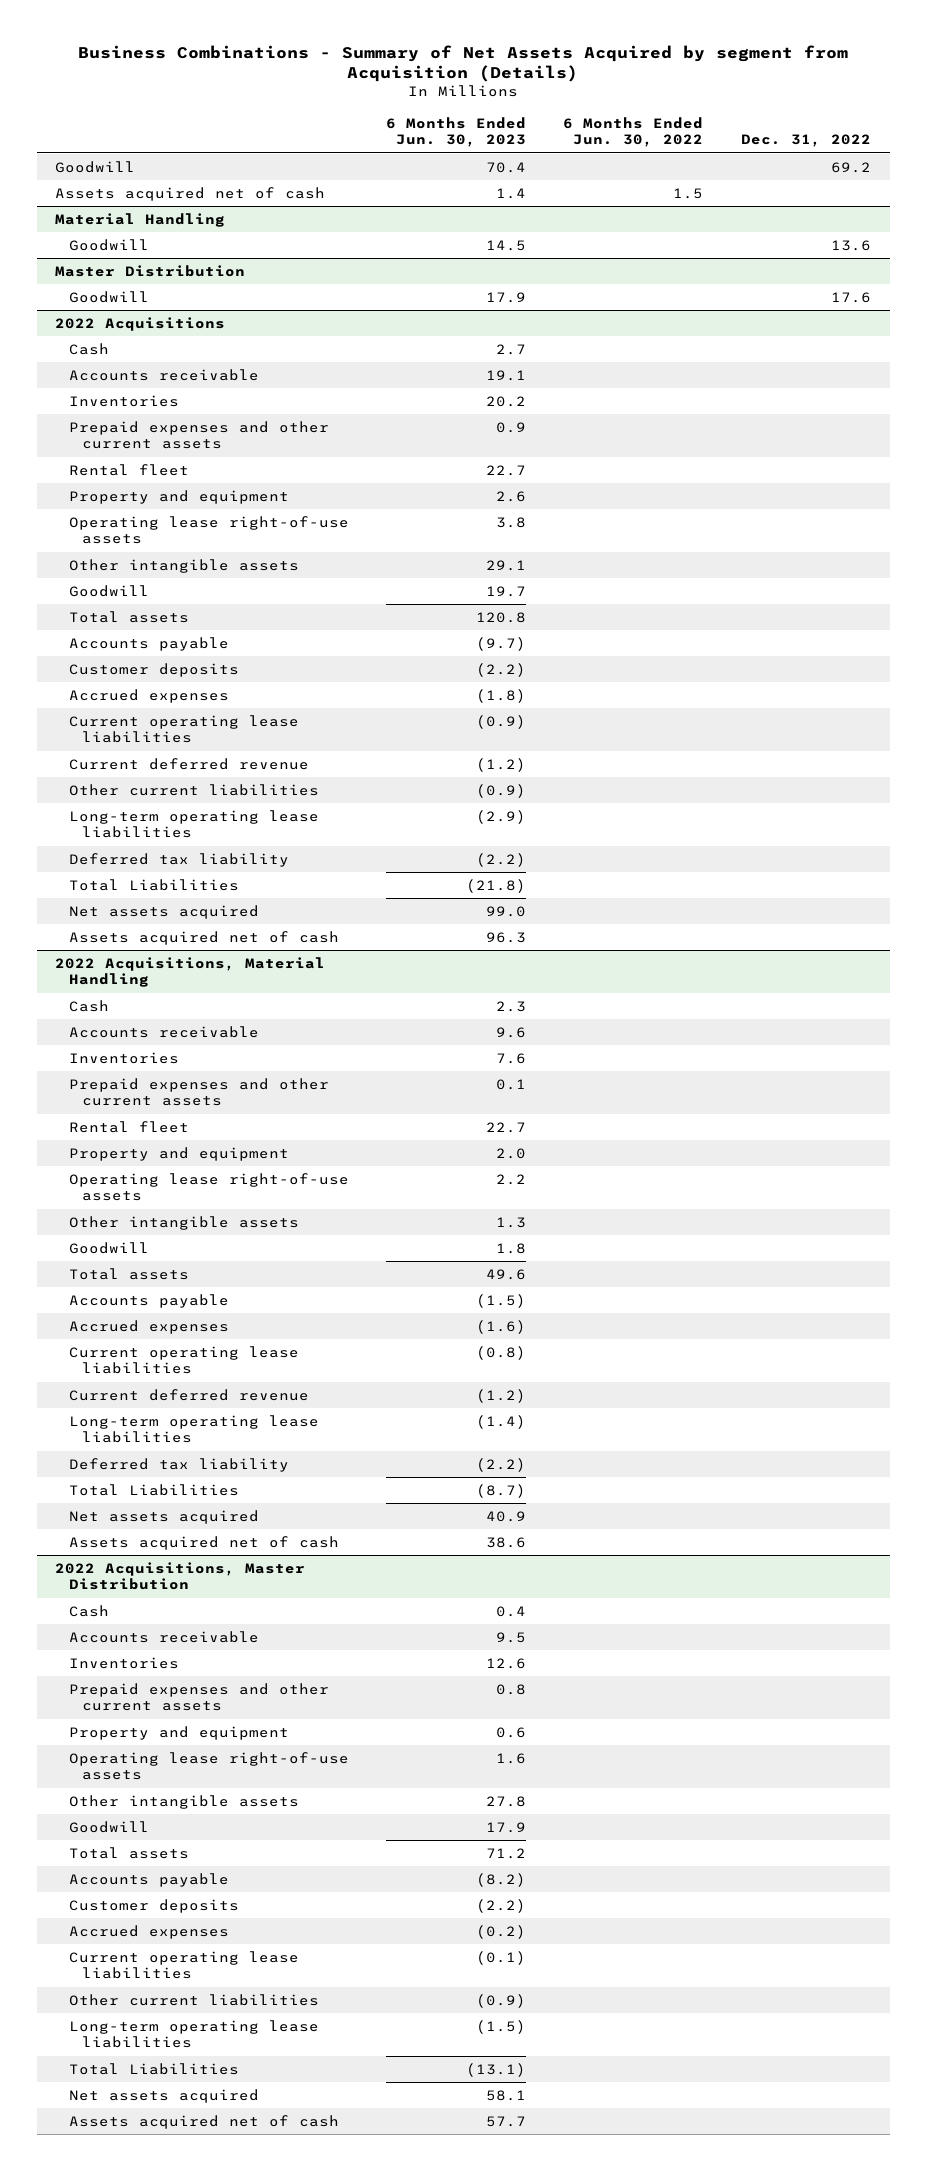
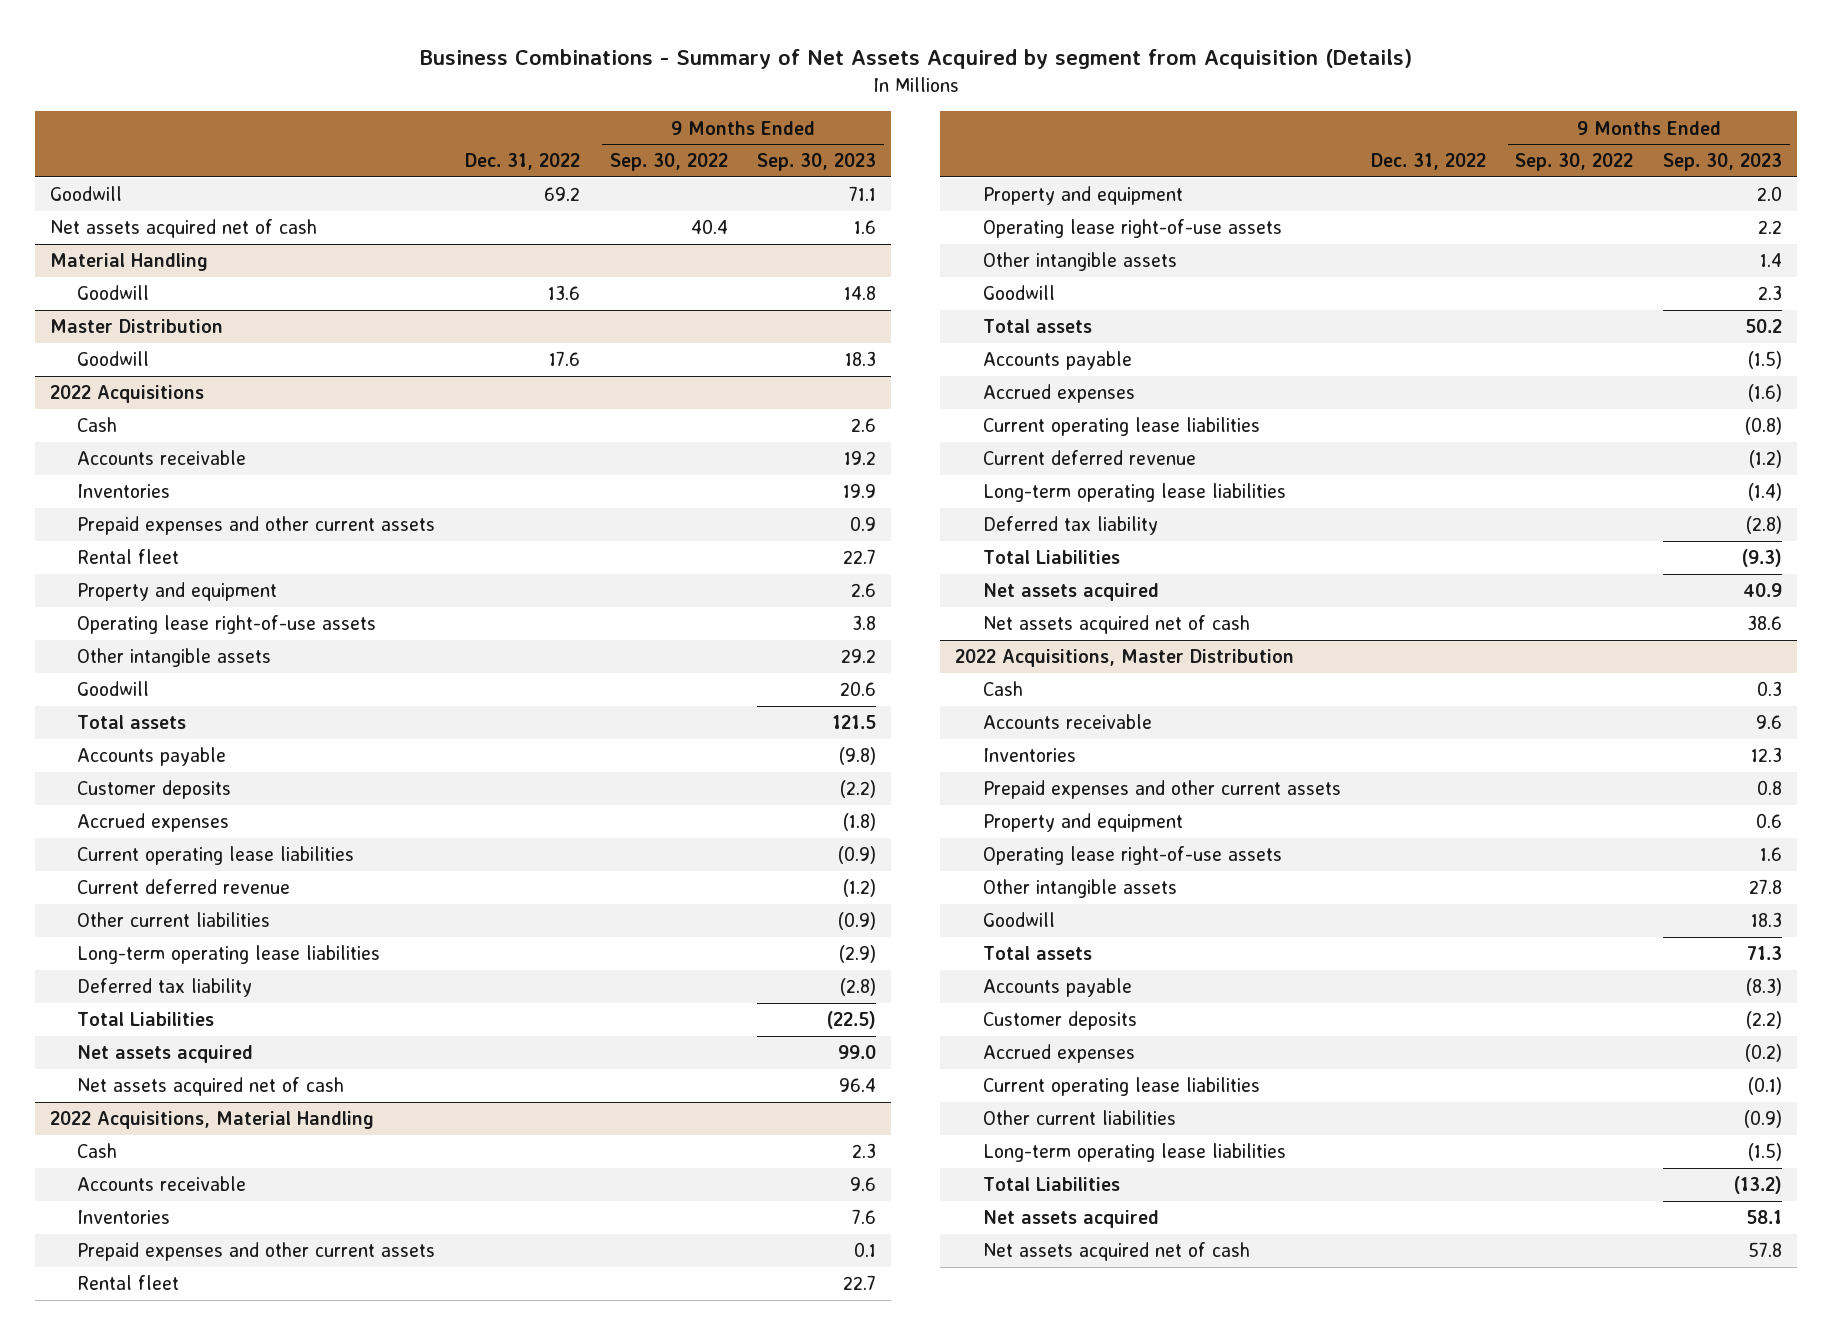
- | 6 Months Ended Jun. 30, 2023 | 6 Months Ended Jun. 30, 2022 | Dec. 31, 2022
+ | Dec. 31, 2022 | 9 Months Ended Sep. 30, 2022 | 9 Months Ended Sep. 30, 2023
- Assets acquired net of cash | 1.4 | 1.5 |
+ Net assets acquired net of cash | | 40.4 | 1.6
@ 2022 Acquisitions
- Assets acquired net of cash | 96.3 | |
+ Net assets acquired net of cash | | | 96.4
@ 2022 Acquisitions, Material Handling
- Assets acquired net of cash | 38.6 | |
+ Net assets acquired net of cash | | | 38.6
@ 2022 Acquisitions, Master Distribution
- Assets acquired net of cash | 57.7 | |
+ Net assets acquired net of cash | | | 57.8

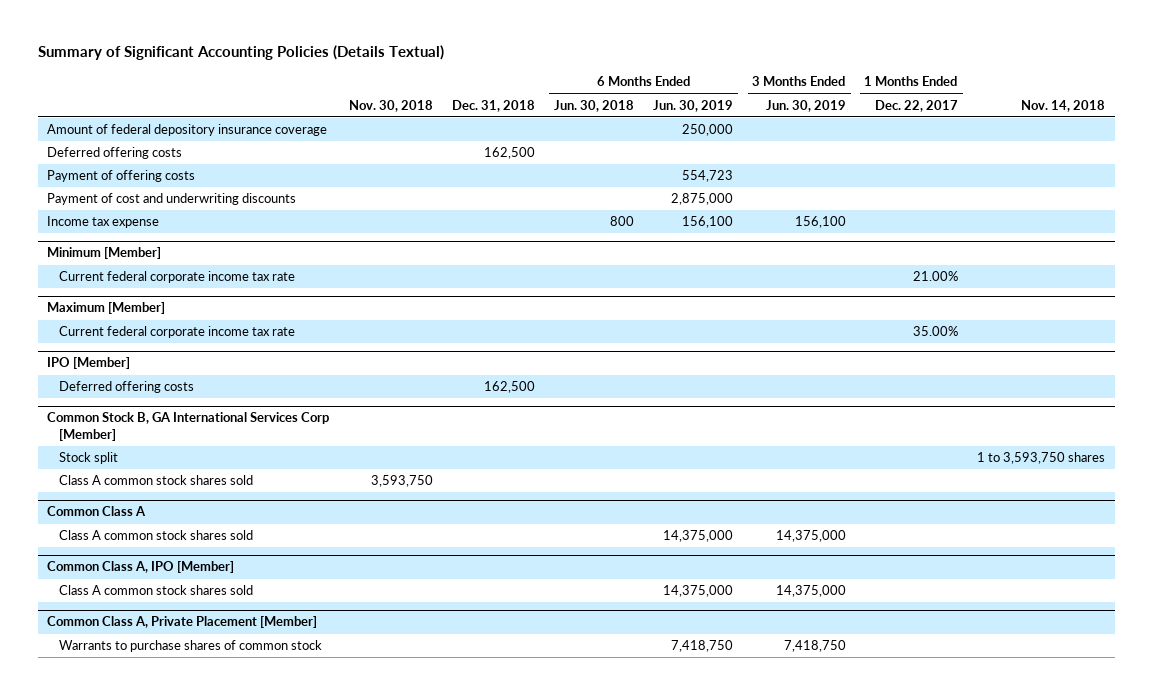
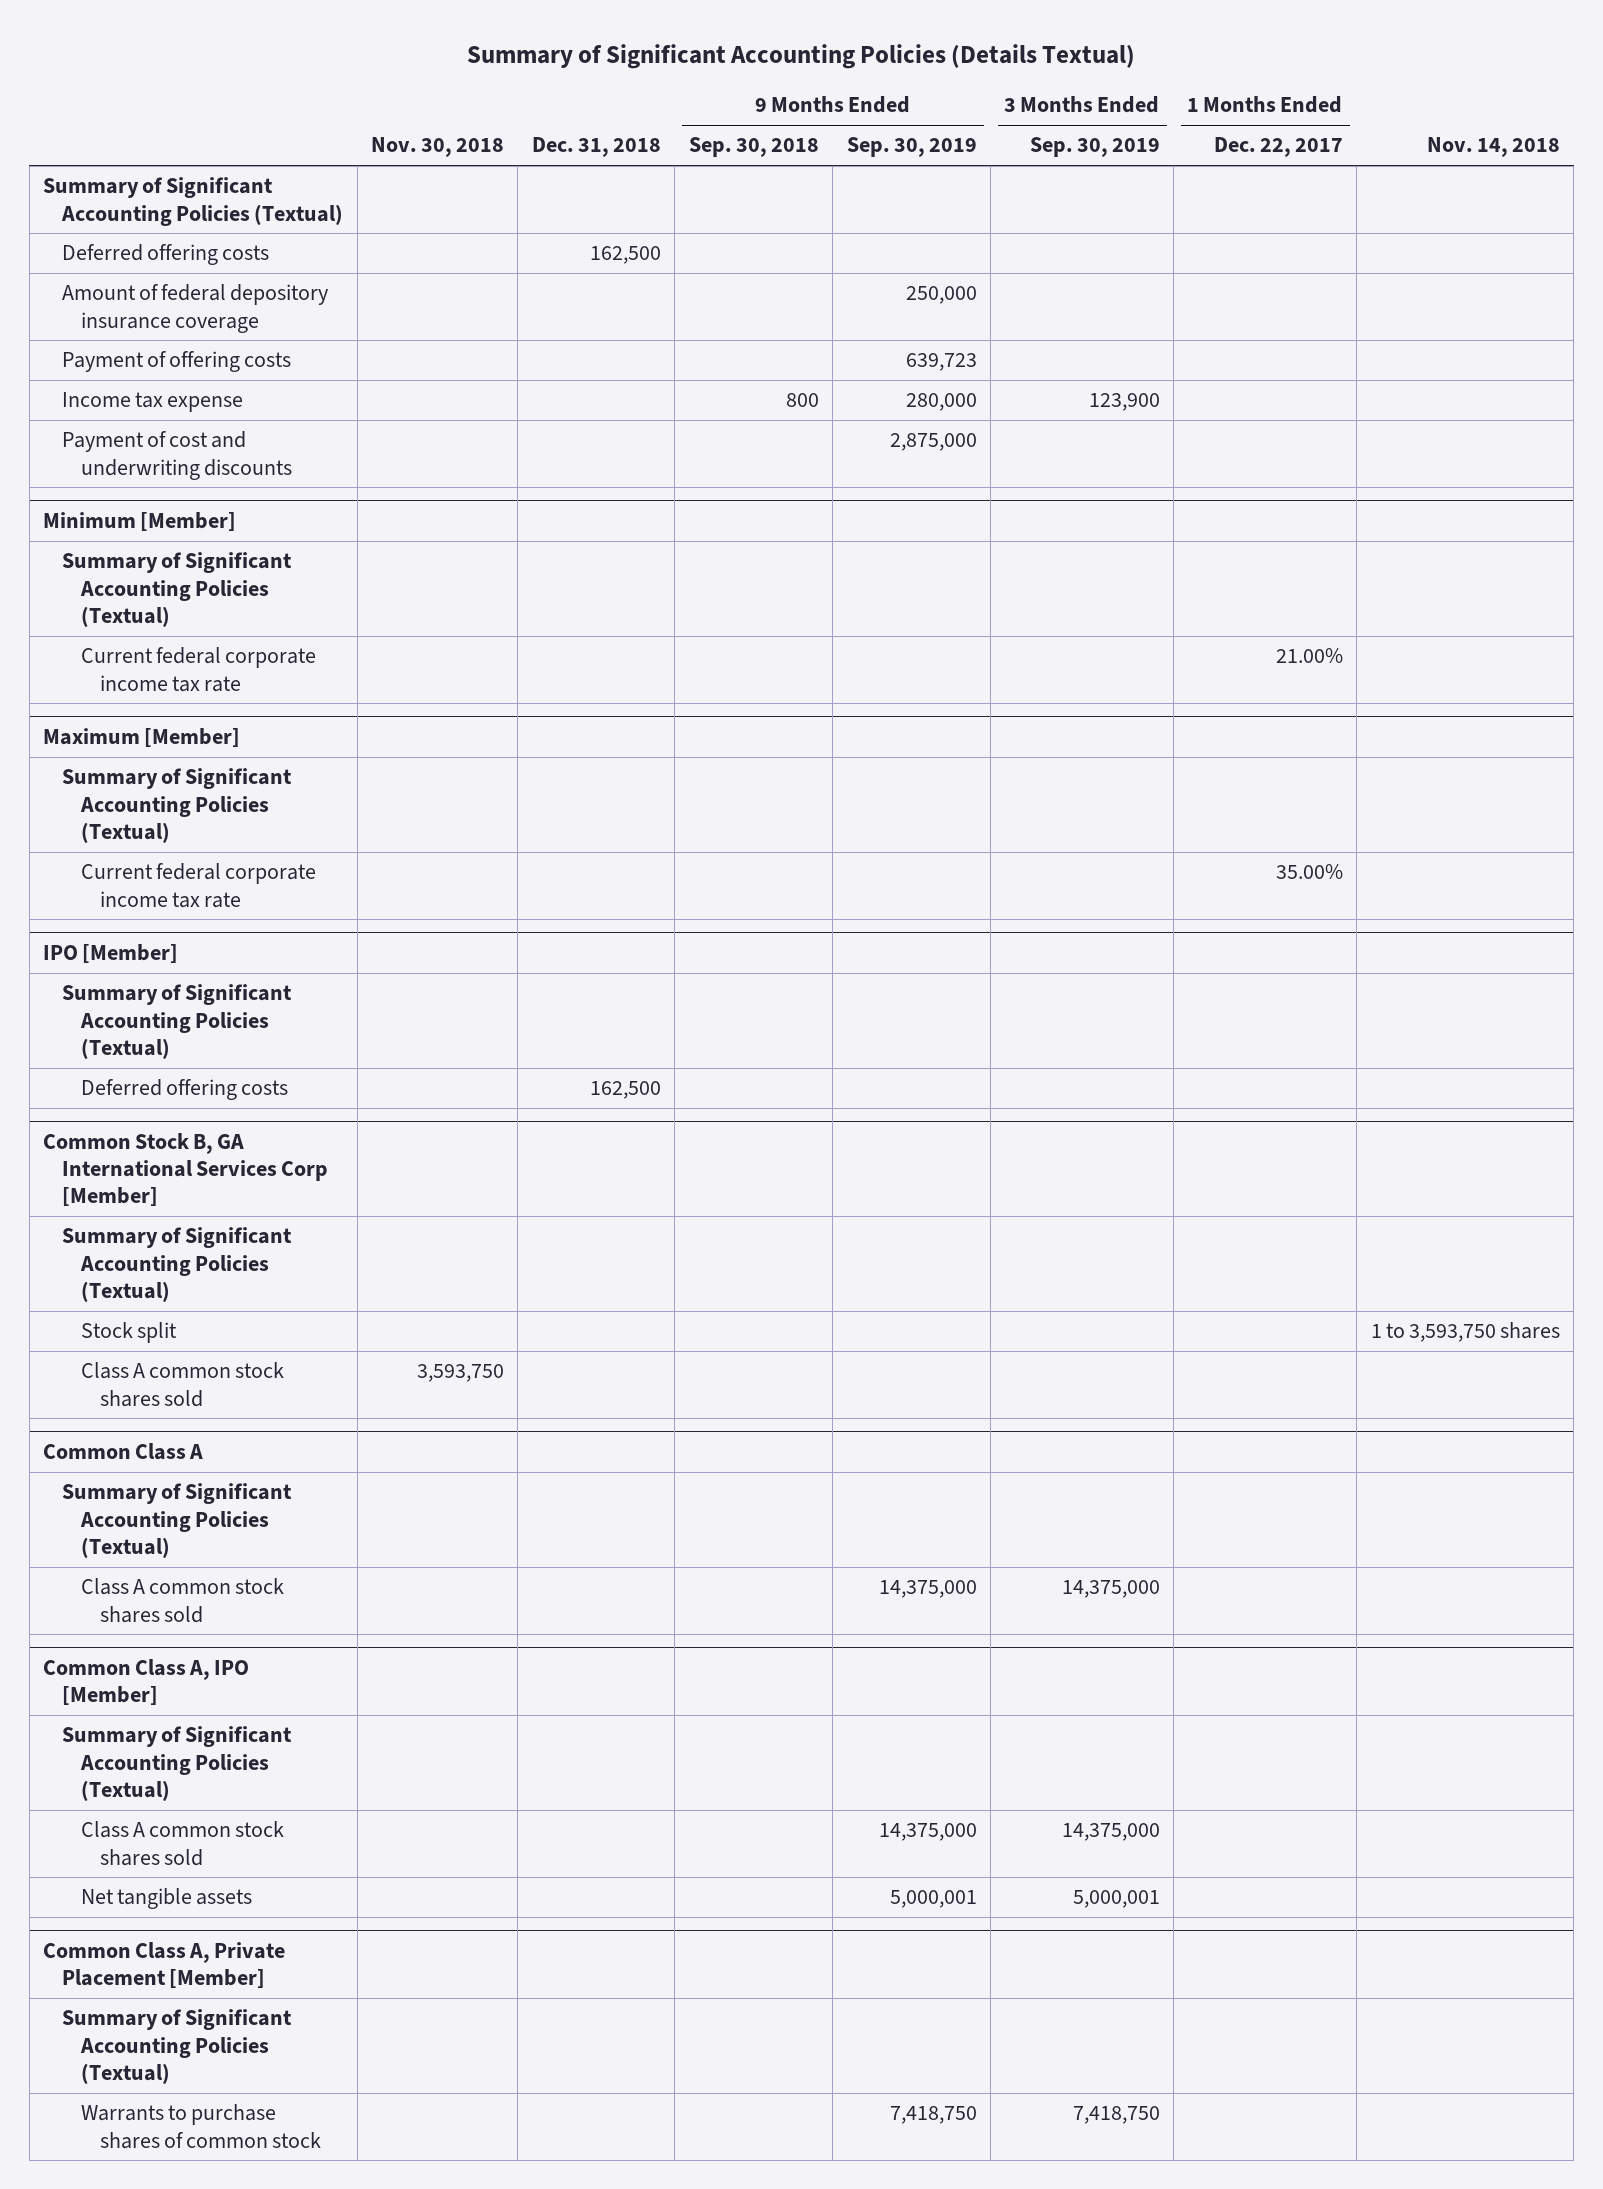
- | Nov. 30, 2018 | Dec. 31, 2018 | 6 Months Ended Jun. 30, 2018 | 6 Months Ended Jun. 30, 2019 | 3 Months Ended Jun. 30, 2019 | 1 Months Ended Dec. 22, 2017 | Nov. 14, 2018
+ | Nov. 30, 2018 | Dec. 31, 2018 | 9 Months Ended Sep. 30, 2018 | 9 Months Ended Sep. 30, 2019 | 3 Months Ended Sep. 30, 2019 | 1 Months Ended Dec. 22, 2017 | Nov. 14, 2018
+ Summary of Significant Accounting Policies (Textual)
moved down: Amount of federal depository insurance coverage | | | | 250,000 | | |
moved down: Payment of cost and underwriting discounts | | | | 2,875,000 | | |
@ Minimum [Member]
+ Summary of Significant Accounting Policies (Textual)
@ Maximum [Member]
+ Summary of Significant Accounting Policies (Textual)
@ IPO [Member]
+ Summary of Significant Accounting Policies (Textual)
@ Common Stock B, GA International Services Corp [Member]
+ Summary of Significant Accounting Policies (Textual)
@ Common Class A
+ Summary of Significant Accounting Policies (Textual)
@ Common Class A, IPO [Member]
+ Summary of Significant Accounting Policies (Textual)
+ Net tangible assets | | | | 5,000,001 | 5,000,001 | |
@ Common Class A, Private Placement [Member]
+ Summary of Significant Accounting Policies (Textual)

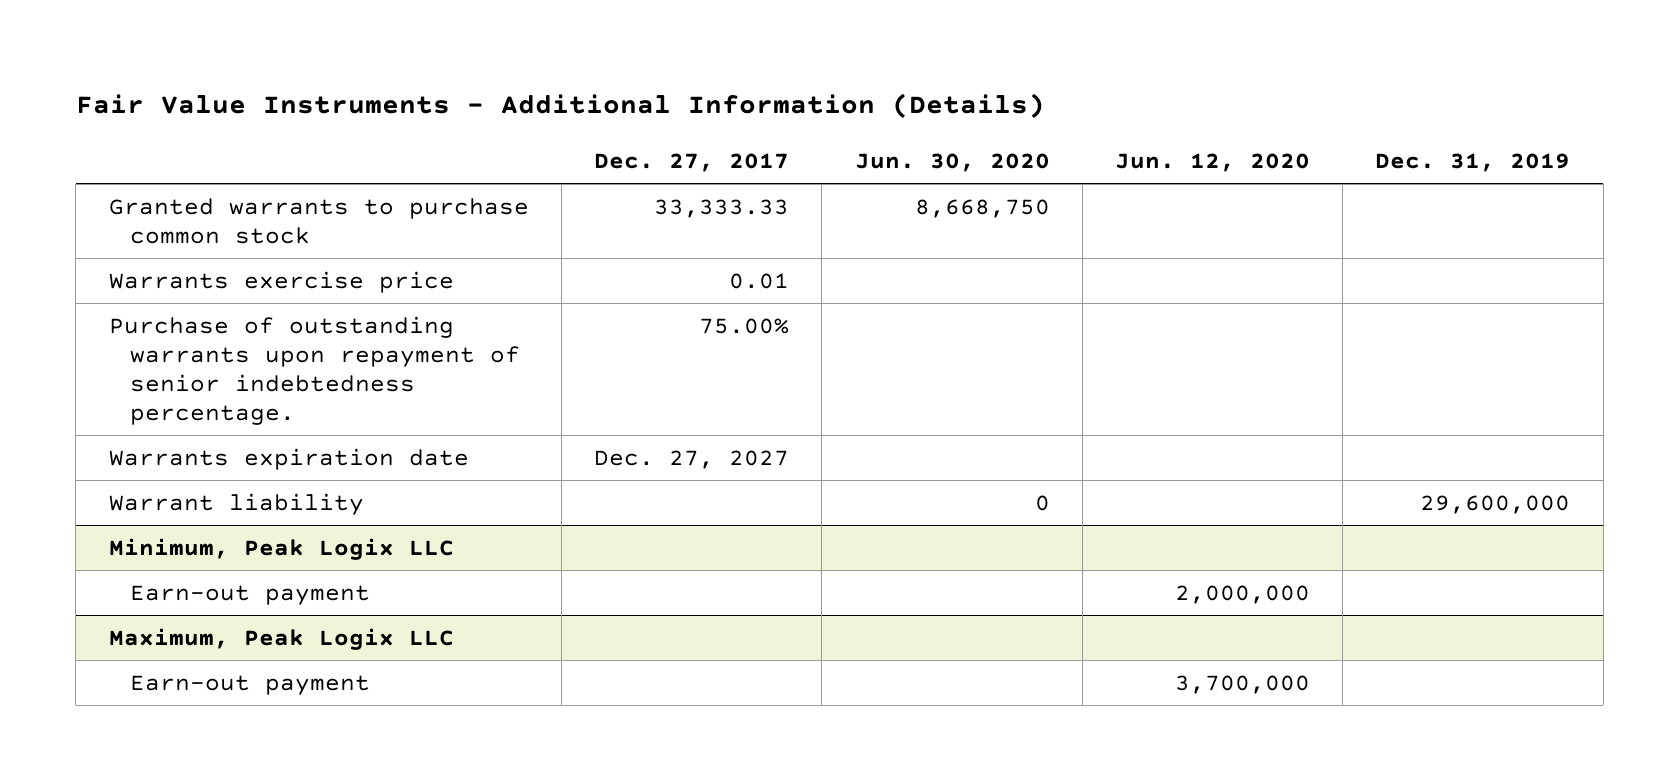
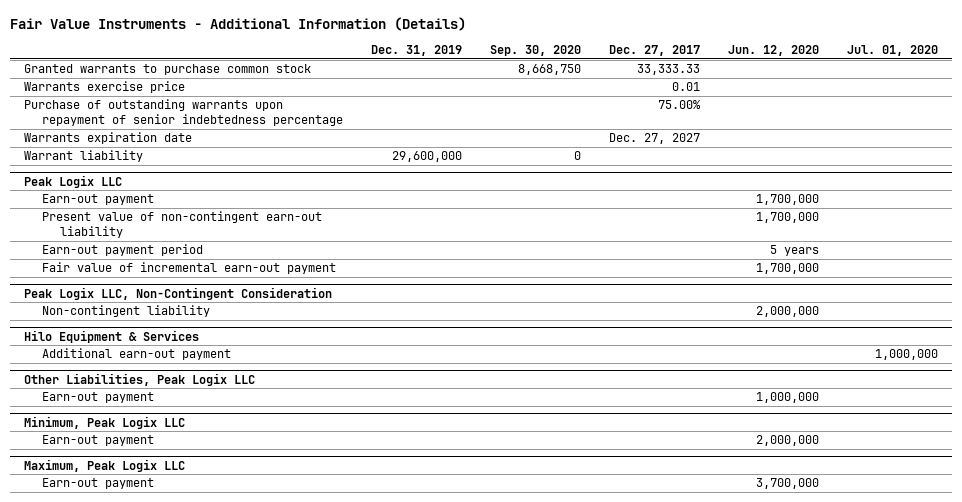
- | Dec. 27, 2017 | Jun. 30, 2020 | Jun. 12, 2020 | Dec. 31, 2019
+ | Dec. 31, 2019 | Sep. 30, 2020 | Dec. 27, 2017 | Jun. 12, 2020 | Jul. 01, 2020
- Purchase of outstanding warrants upon repayment of senior indebtedness percentage. | 75.00% | | |
+ Purchase of outstanding warrants upon repayment of senior indebtedness percentage | | | 75.00% | |
+ Peak Logix LLC
+ Earn-out payment | | | | 1,700,000 |
+ Present value of non-contingent earn-out liability | | | | 1,700,000 |
+ Earn-out payment period | | | | 5 years |
+ Fair value of incremental earn-out payment | | | | 1,700,000 |
+ Peak Logix LLC, Non-Contingent Consideration
+ Non-contingent liability | | | | 2,000,000 |
+ Hilo Equipment & Services
+ Additional earn-out payment | | | | | 1,000,000
+ Other Liabilities, Peak Logix LLC
+ Earn-out payment | | | | 1,000,000 |

